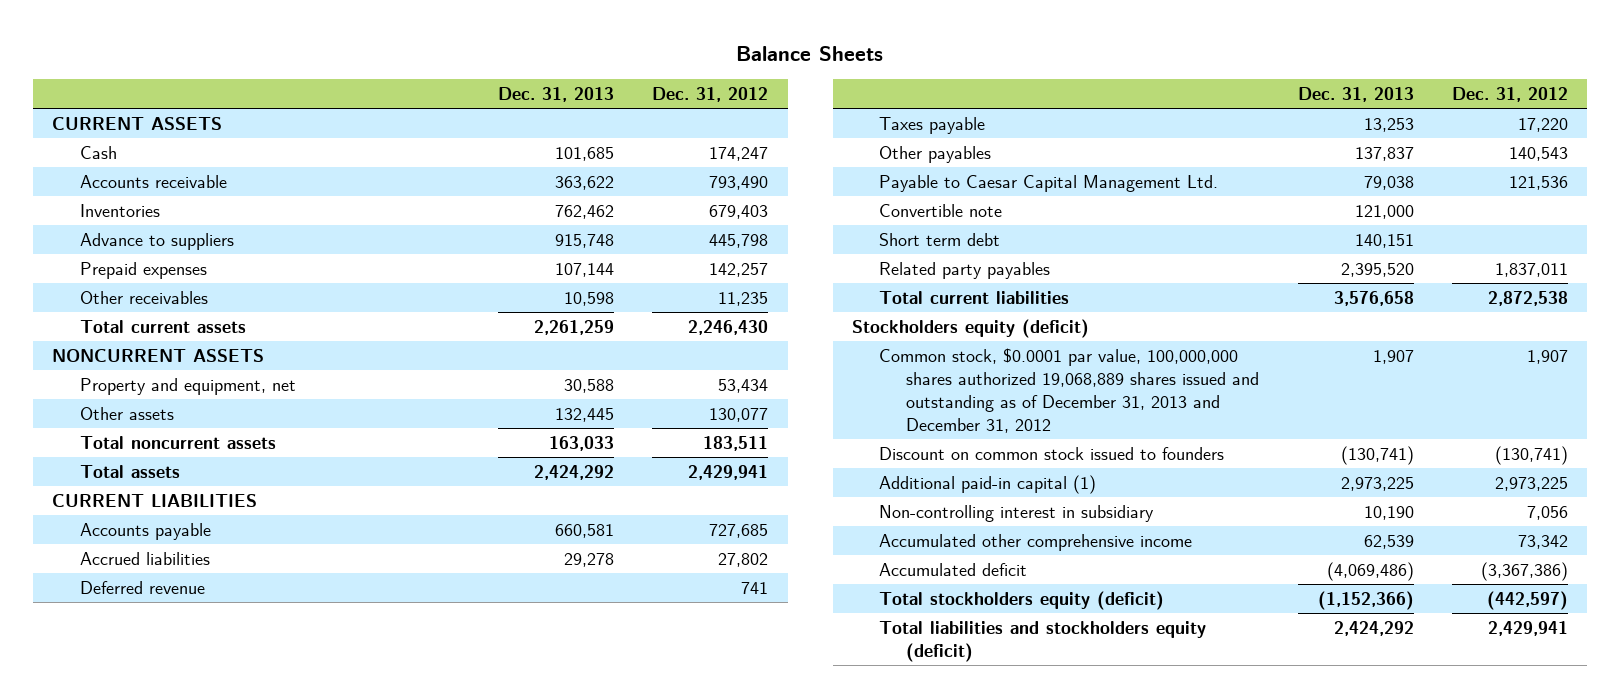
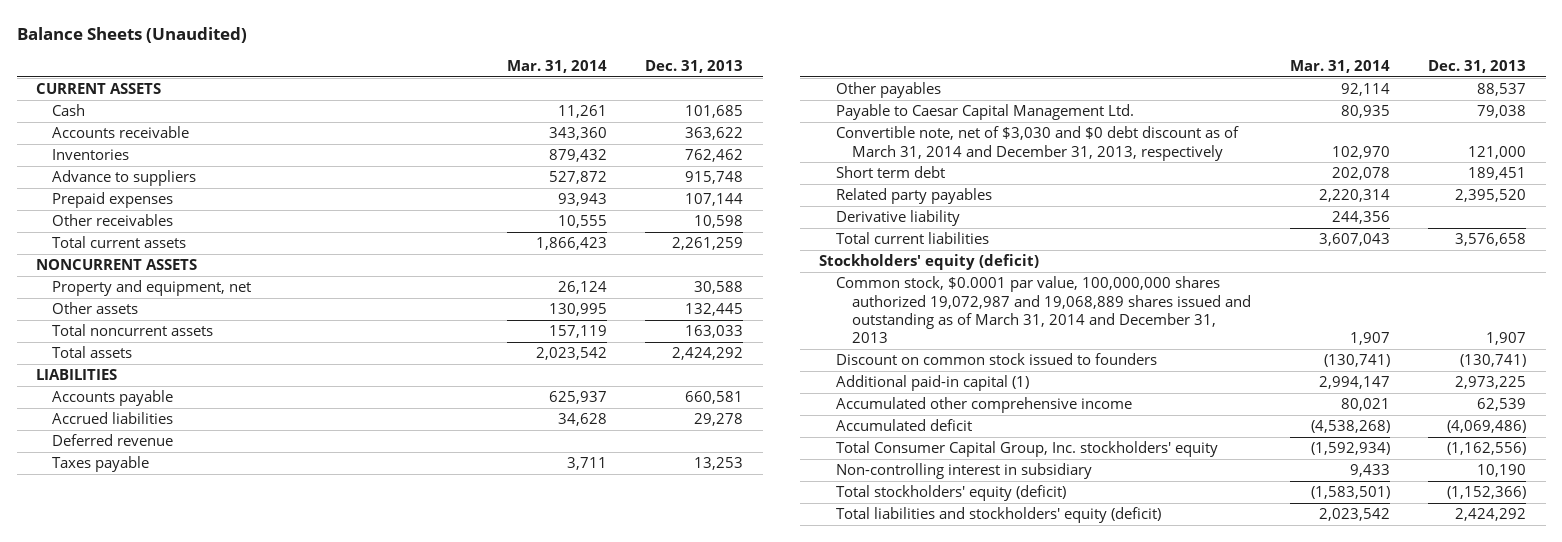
- Balance Sheets
+ Balance Sheets (Unaudited)
- | Dec. 31, 2013 | Dec. 31, 2012
+ | Mar. 31, 2014 | Dec. 31, 2013
- CURRENT LIABILITIES
+ LIABILITIES
- Other payables | 137,837 | 140,543
+ Other payables | 92,114 | 88,537
- Convertible note | 121,000 |
- Short term debt | 140,151 |
+ Convertible note, net of $3,030 and $0 debt discount as of March 31, 2014 and December 31, 2013, respectively | 102,970 | 121,000
+ Short term debt | 202,078 | 189,451
+ Derivative liability | 244,356 |
- Stockholders equity (deficit)
- Common stock, $0.0001 par value, 100,000,000 shares authorized 19,068,889 shares issued and outstanding as of December 31, 2013 and December 31, 2012 | 1,907 | 1,907
+ Stockholders' equity (deficit)
+ Common stock, $0.0001 par value, 100,000,000 shares authorized 19,072,987 and 19,068,889 shares issued and outstanding as of March 31, 2014 and December 31, 2013 | 1,907 | 1,907
- Total stockholders equity (deficit) | (1,152,366) | (442,597)
- Total liabilities and stockholders equity (deficit) | 2,424,292 | 2,429,941
+ Total Consumer Capital Group, Inc. stockholders' equity | (1,592,934) | (1,162,556)
moved down: Non-controlling interest in subsidiary | 9,433 | 10,190
+ Total stockholders' equity (deficit) | (1,583,501) | (1,152,366)
+ Total liabilities and stockholders' equity (deficit) | 2,023,542 | 2,424,292

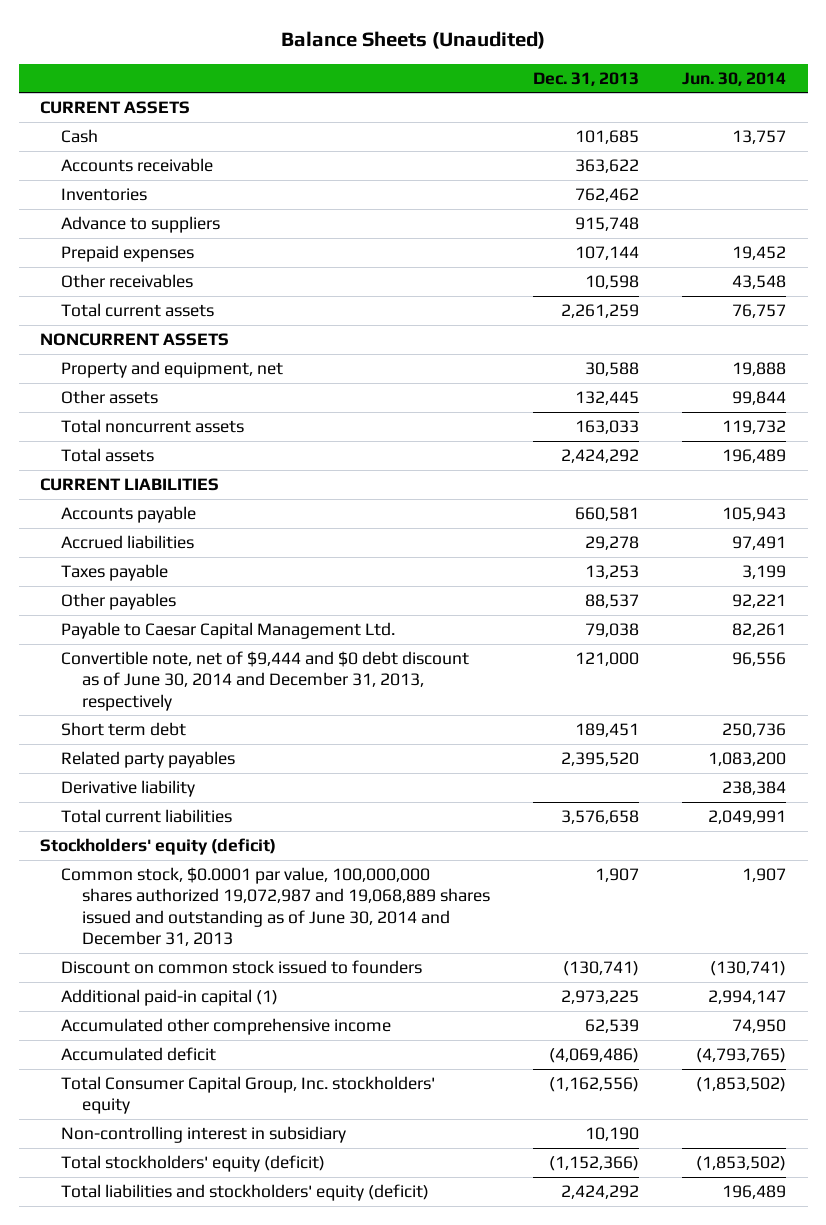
- | Mar. 31, 2014 | Dec. 31, 2013
+ | Dec. 31, 2013 | Jun. 30, 2014
- LIABILITIES
+ CURRENT LIABILITIES
- Deferred revenue
- Convertible note, net of $3,030 and $0 debt discount as of March 31, 2014 and December 31, 2013, respectively | 102,970 | 121,000
+ Convertible note, net of $9,444 and $0 debt discount as of June 30, 2014 and December 31, 2013, respectively | 121,000 | 96,556
- Common stock, $0.0001 par value, 100,000,000 shares authorized 19,072,987 and 19,068,889 shares issued and outstanding as of March 31, 2014 and December 31, 2013 | 1,907 | 1,907
+ Common stock, $0.0001 par value, 100,000,000 shares authorized 19,072,987 and 19,068,889 shares issued and outstanding as of June 30, 2014 and December 31, 2013 | 1,907 | 1,907

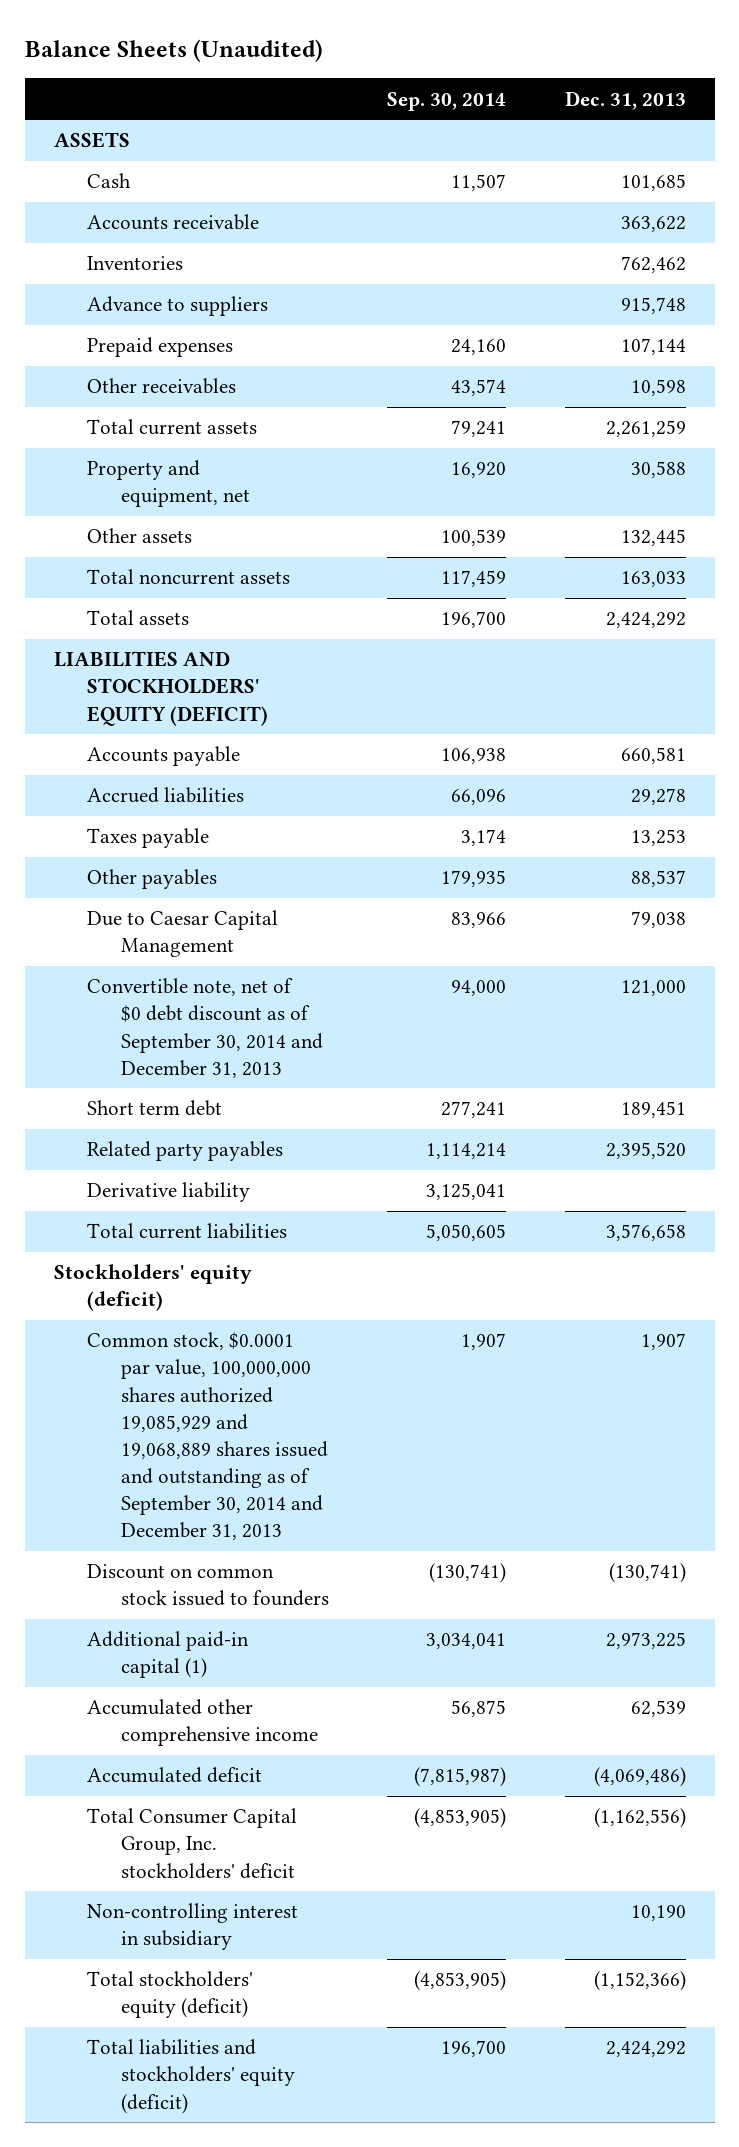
- | Dec. 31, 2013 | Jun. 30, 2014
+ | Sep. 30, 2014 | Dec. 31, 2013
- CURRENT ASSETS
+ ASSETS
- NONCURRENT ASSETS
- CURRENT LIABILITIES
+ LIABILITIES AND STOCKHOLDERS' EQUITY (DEFICIT)
- Payable to Caesar Capital Management Ltd. | 79,038 | 82,261
- Convertible note, net of $9,444 and $0 debt discount as of June 30, 2014 and December 31, 2013, respectively | 121,000 | 96,556
+ Due to Caesar Capital Management | 83,966 | 79,038
+ Convertible note, net of $0 debt discount as of September 30, 2014 and December 31, 2013 | 94,000 | 121,000
- Common stock, $0.0001 par value, 100,000,000 shares authorized 19,072,987 and 19,068,889 shares issued and outstanding as of June 30, 2014 and December 31, 2013 | 1,907 | 1,907
+ Common stock, $0.0001 par value, 100,000,000 shares authorized 19,085,929 and 19,068,889 shares issued and outstanding as of September 30, 2014 and December 31, 2013 | 1,907 | 1,907
- Total Consumer Capital Group, Inc. stockholders' equity | (1,162,556) | (1,853,502)
+ Total Consumer Capital Group, Inc. stockholders' deficit | (4,853,905) | (1,162,556)

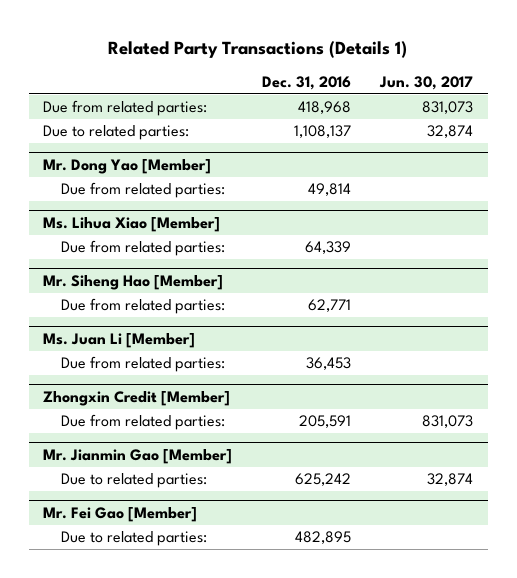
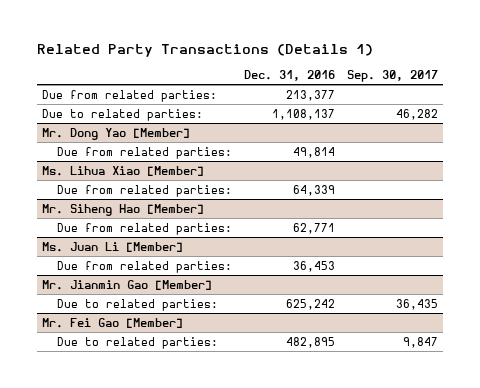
- | Dec. 31, 2016 | Jun. 30, 2017
+ | Dec. 31, 2016 | Sep. 30, 2017
- Due from related parties: | 418,968 | 831,073
+ Due from related parties: | 213,377 |
- Zhongxin Credit [Member]
- Due from related parties: | 205,591 | 831,073

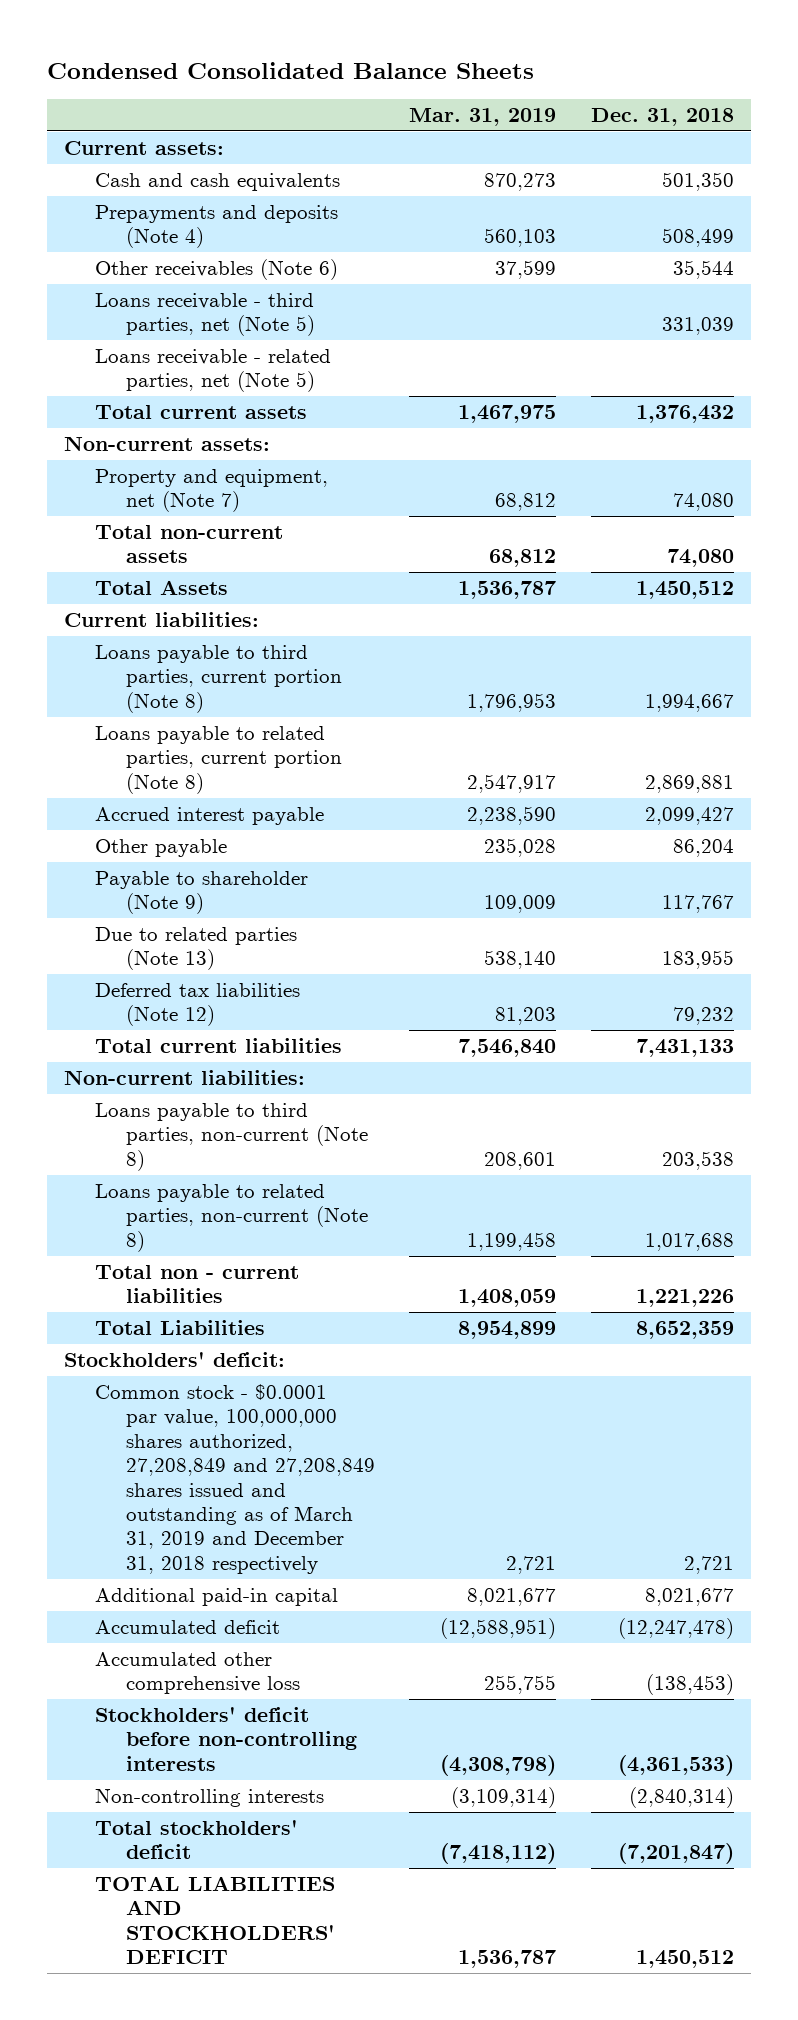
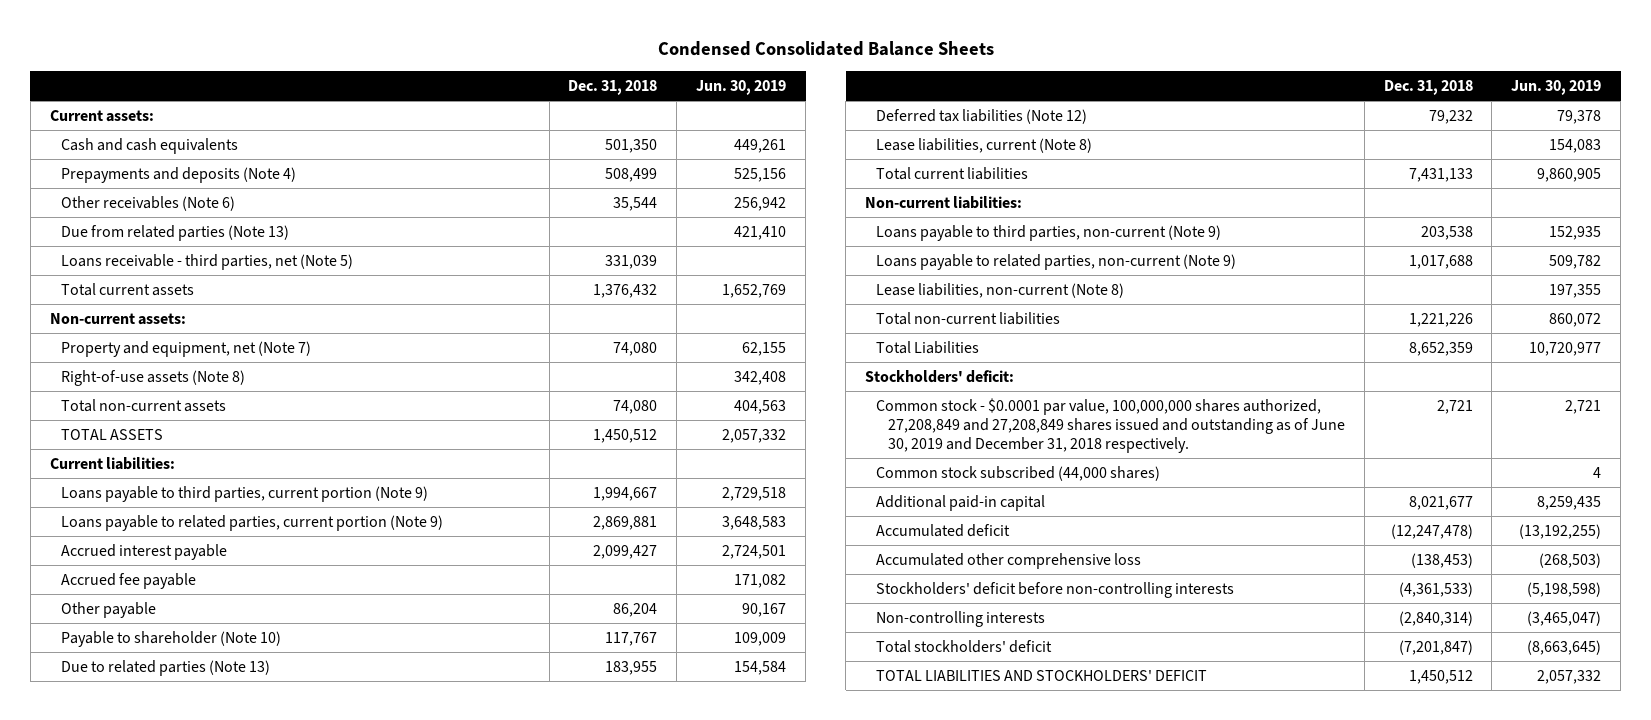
- | Mar. 31, 2019 | Dec. 31, 2018
+ | Dec. 31, 2018 | Jun. 30, 2019
+ Due from related parties (Note 13) | | 421,410
- Loans receivable - related parties, net (Note 5)
+ Right-of-use assets (Note 8) | | 342,408
- Total Assets | 1,536,787 | 1,450,512
+ TOTAL ASSETS | 1,450,512 | 2,057,332
- Loans payable to third parties, current portion (Note 8) | 1,796,953 | 1,994,667
- Loans payable to related parties, current portion (Note 8) | 2,547,917 | 2,869,881
+ Loans payable to third parties, current portion (Note 9) | 1,994,667 | 2,729,518
+ Loans payable to related parties, current portion (Note 9) | 2,869,881 | 3,648,583
+ Accrued fee payable | | 171,082
- Payable to shareholder (Note 9) | 109,009 | 117,767
+ Payable to shareholder (Note 10) | 117,767 | 109,009
+ Lease liabilities, current (Note 8) | | 154,083
- Loans payable to third parties, non-current (Note 8) | 208,601 | 203,538
- Loans payable to related parties, non-current (Note 8) | 1,199,458 | 1,017,688
- Total non - current liabilities | 1,408,059 | 1,221,226
+ Loans payable to third parties, non-current (Note 9) | 203,538 | 152,935
+ Loans payable to related parties, non-current (Note 9) | 1,017,688 | 509,782
+ Lease liabilities, non-current (Note 8) | | 197,355
+ Total non-current liabilities | 1,221,226 | 860,072
- Common stock - $0.0001 par value, 100,000,000 shares authorized, 27,208,849 and 27,208,849 shares issued and outstanding as of March 31, 2019 and December 31, 2018 respectively | 2,721 | 2,721
+ Common stock - $0.0001 par value, 100,000,000 shares authorized, 27,208,849 and 27,208,849 shares issued and outstanding as of June 30, 2019 and December 31, 2018 respectively. | 2,721 | 2,721
+ Common stock subscribed (44,000 shares) | | 4

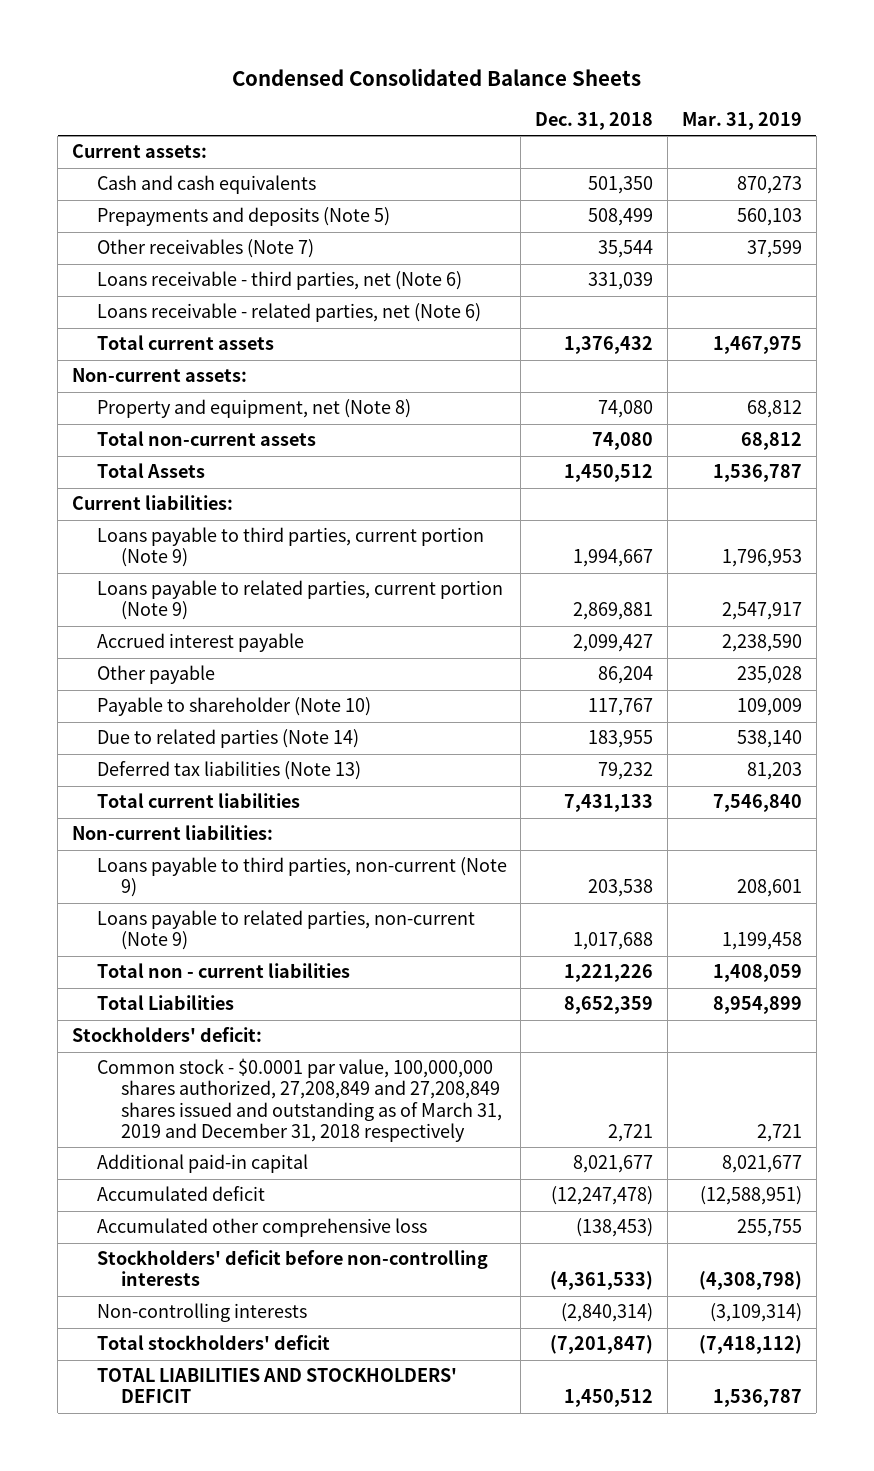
- | Dec. 31, 2018 | Jun. 30, 2019
+ | Dec. 31, 2018 | Mar. 31, 2019
- Prepayments and deposits (Note 4) | 508,499 | 525,156
- Other receivables (Note 6) | 35,544 | 256,942
- Due from related parties (Note 13) | | 421,410
- Loans receivable - third parties, net (Note 5) | 331,039 |
+ Prepayments and deposits (Note 5) | 508,499 | 560,103
+ Other receivables (Note 7) | 35,544 | 37,599
+ Loans receivable - third parties, net (Note 6) | 331,039 |
+ Loans receivable - related parties, net (Note 6)
- Property and equipment, net (Note 7) | 74,080 | 62,155
- Right-of-use assets (Note 8) | | 342,408
+ Property and equipment, net (Note 8) | 74,080 | 68,812
- TOTAL ASSETS | 1,450,512 | 2,057,332
+ Total Assets | 1,450,512 | 1,536,787
- Accrued fee payable | | 171,082
- Due to related parties (Note 13) | 183,955 | 154,584
- Deferred tax liabilities (Note 12) | 79,232 | 79,378
- Lease liabilities, current (Note 8) | | 154,083
+ Due to related parties (Note 14) | 183,955 | 538,140
+ Deferred tax liabilities (Note 13) | 79,232 | 81,203
- Lease liabilities, non-current (Note 8) | | 197,355
- Total non-current liabilities | 1,221,226 | 860,072
+ Total non - current liabilities | 1,221,226 | 1,408,059
- Common stock - $0.0001 par value, 100,000,000 shares authorized, 27,208,849 and 27,208,849 shares issued and outstanding as of June 30, 2019 and December 31, 2018 respectively. | 2,721 | 2,721
- Common stock subscribed (44,000 shares) | | 4
+ Common stock - $0.0001 par value, 100,000,000 shares authorized, 27,208,849 and 27,208,849 shares issued and outstanding as of March 31, 2019 and December 31, 2018 respectively | 2,721 | 2,721

